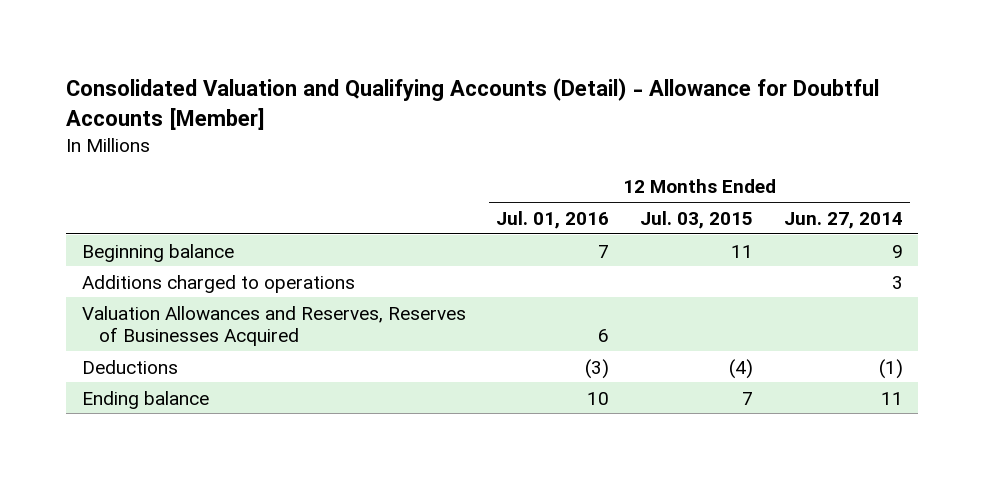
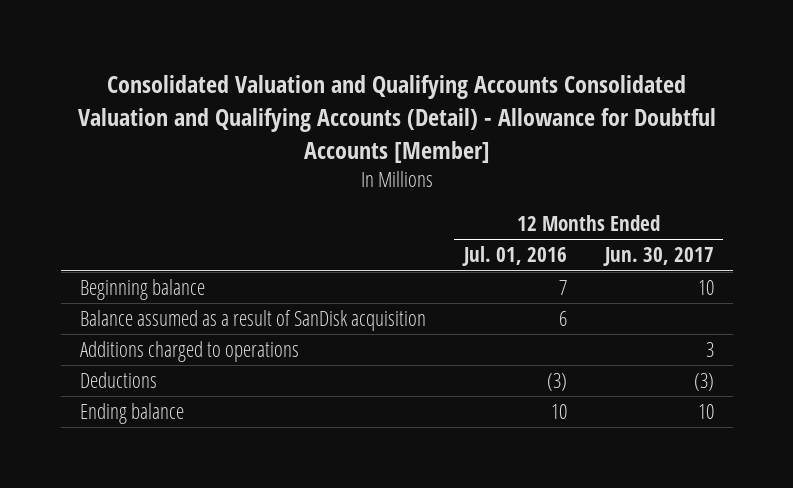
- Consolidated Valuation and Qualifying Accounts (Detail) - Allowance for Doubtful Accounts [Member]
+ Consolidated Valuation and Qualifying Accounts Consolidated Valuation and Qualifying Accounts (Detail) - Allowance for Doubtful Accounts [Member]
- | 12 Months Ended Jul. 01, 2016 | 12 Months Ended Jul. 03, 2015 | 12 Months Ended Jun. 27, 2014
+ | 12 Months Ended Jul. 01, 2016 | 12 Months Ended Jun. 30, 2017
+ Balance assumed as a result of SanDisk acquisition | 6 |
- Valuation Allowances and Reserves, Reserves of Businesses Acquired | 6 | |

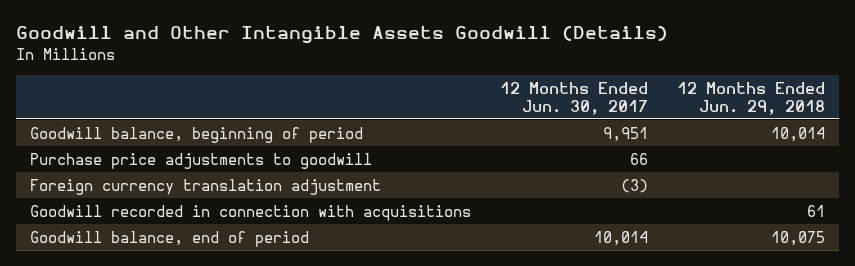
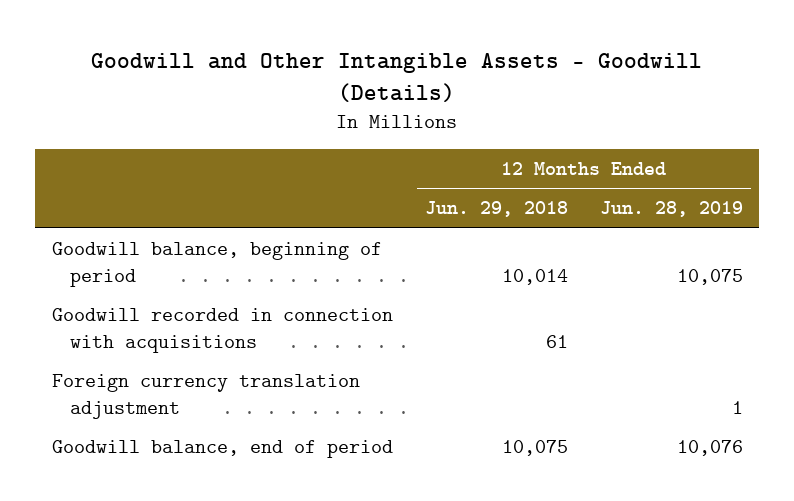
- Goodwill and Other Intangible Assets Goodwill (Details)
+ Goodwill and Other Intangible Assets - Goodwill (Details)
- | 12 Months Ended Jun. 30, 2017 | 12 Months Ended Jun. 29, 2018
+ | 12 Months Ended Jun. 29, 2018 | 12 Months Ended Jun. 28, 2019
- Purchase price adjustments to goodwill | 66 |
moved down: Foreign currency translation adjustment | | 1

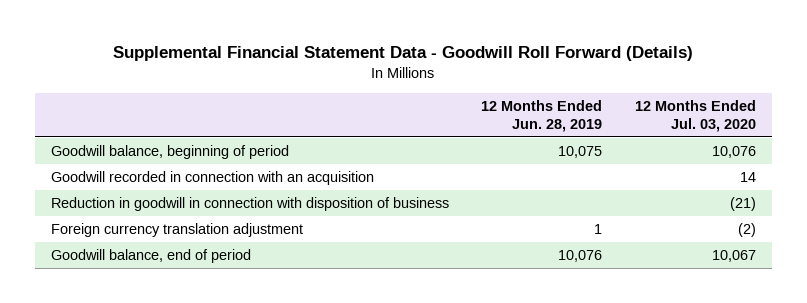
- Goodwill and Other Intangible Assets - Goodwill (Details)
+ Supplemental Financial Statement Data - Goodwill Roll Forward (Details)
- | 12 Months Ended Jun. 29, 2018 | 12 Months Ended Jun. 28, 2019
+ | 12 Months Ended Jun. 28, 2019 | 12 Months Ended Jul. 03, 2020
- Goodwill recorded in connection with acquisitions | 61 |
+ Goodwill recorded in connection with an acquisition | | 14
+ Reduction in goodwill in connection with disposition of business | | (21)

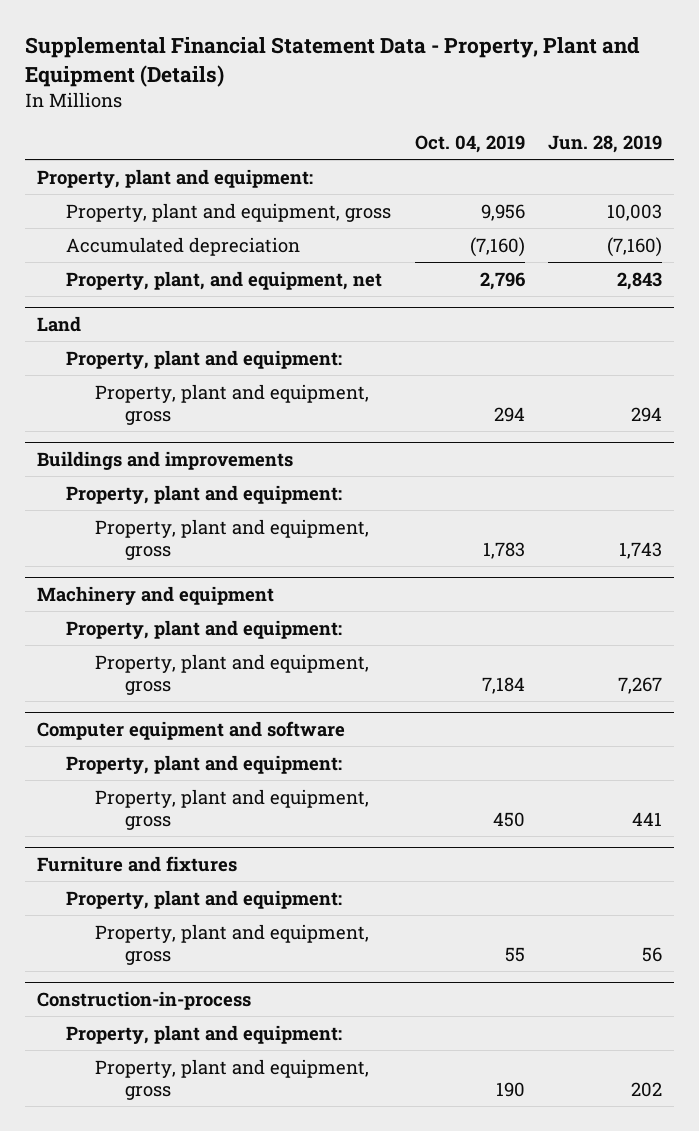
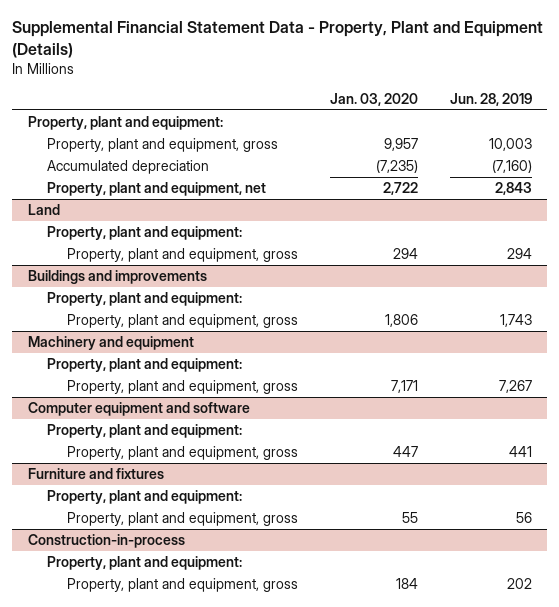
- | Oct. 04, 2019 | Jun. 28, 2019
+ | Jan. 03, 2020 | Jun. 28, 2019
- Property, plant, and equipment, net | 2,796 | 2,843
+ Property, plant and equipment, net | 2,722 | 2,843

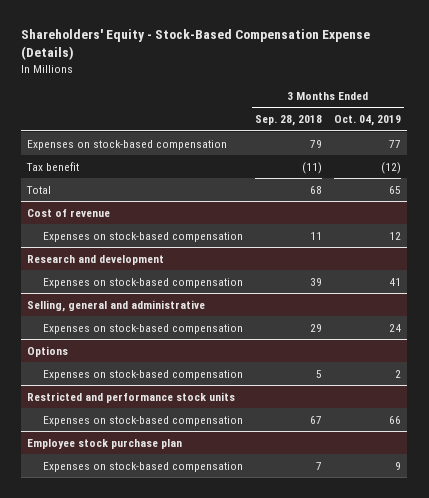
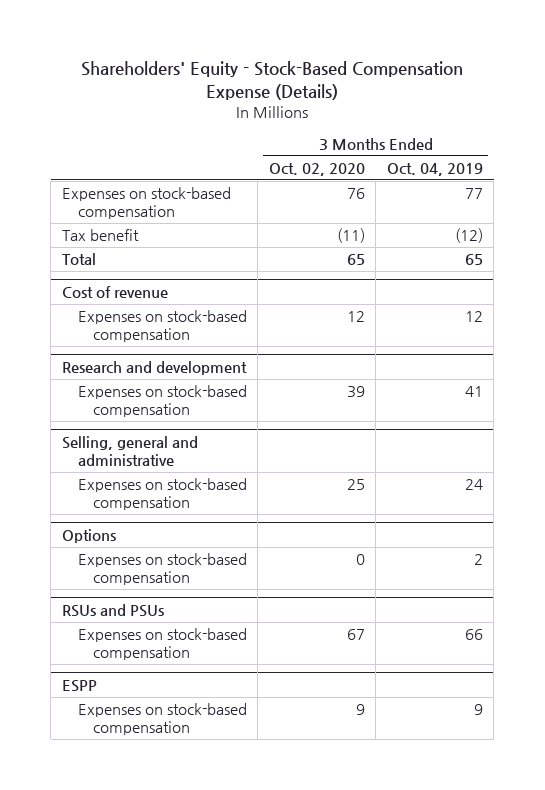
- | 3 Months Ended Sep. 28, 2018 | 3 Months Ended Oct. 04, 2019
+ | 3 Months Ended Oct. 02, 2020 | 3 Months Ended Oct. 04, 2019
- Restricted and performance stock units
+ RSUs and PSUs
- Employee stock purchase plan
+ ESPP

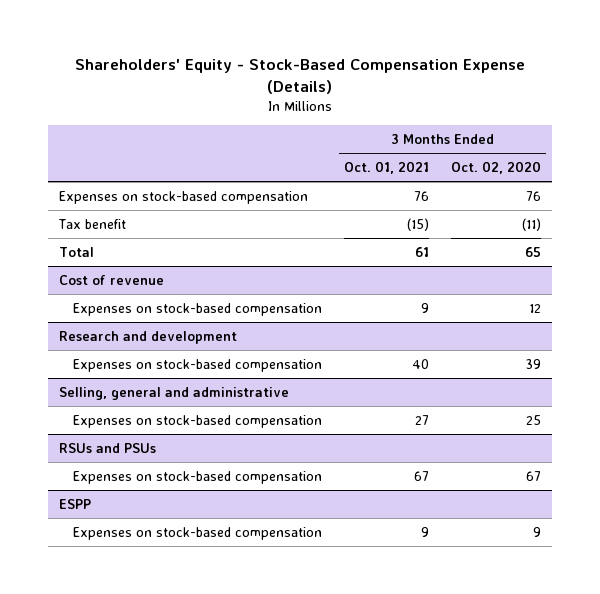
- | 3 Months Ended Oct. 02, 2020 | 3 Months Ended Oct. 04, 2019
+ | 3 Months Ended Oct. 01, 2021 | 3 Months Ended Oct. 02, 2020
- Options
- Expenses on stock-based compensation | 0 | 2

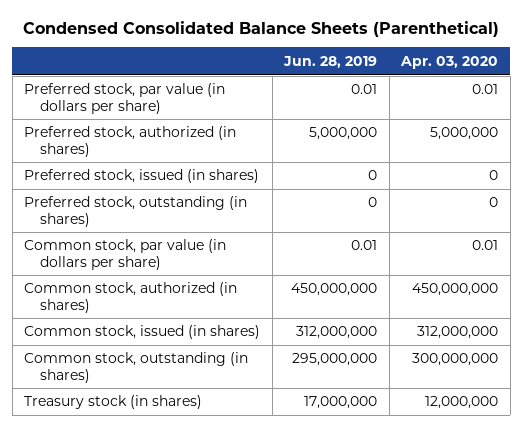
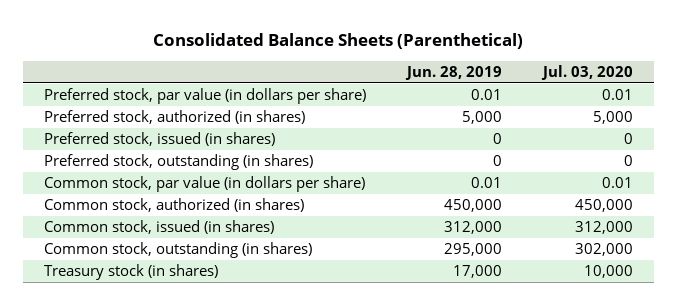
- Condensed Consolidated Balance Sheets (Parenthetical)
+ Consolidated Balance Sheets (Parenthetical)
- | Jun. 28, 2019 | Apr. 03, 2020
+ | Jun. 28, 2019 | Jul. 03, 2020
- Preferred stock, authorized (in shares) | 5,000,000 | 5,000,000
+ Preferred stock, authorized (in shares) | 5,000 | 5,000
- Common stock, authorized (in shares) | 450,000,000 | 450,000,000
- Common stock, issued (in shares) | 312,000,000 | 312,000,000
- Common stock, outstanding (in shares) | 295,000,000 | 300,000,000
- Treasury stock (in shares) | 17,000,000 | 12,000,000
+ Common stock, authorized (in shares) | 450,000 | 450,000
+ Common stock, issued (in shares) | 312,000 | 312,000
+ Common stock, outstanding (in shares) | 295,000 | 302,000
+ Treasury stock (in shares) | 17,000 | 10,000

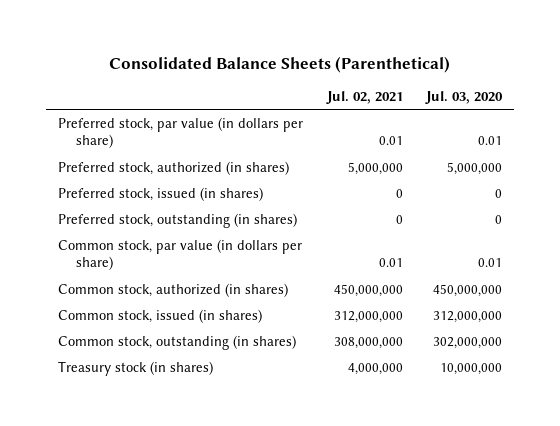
- | Jun. 28, 2019 | Jul. 03, 2020
+ | Jul. 02, 2021 | Jul. 03, 2020
- Preferred stock, authorized (in shares) | 5,000 | 5,000
+ Preferred stock, authorized (in shares) | 5,000,000 | 5,000,000
- Common stock, authorized (in shares) | 450,000 | 450,000
- Common stock, issued (in shares) | 312,000 | 312,000
- Common stock, outstanding (in shares) | 295,000 | 302,000
- Treasury stock (in shares) | 17,000 | 10,000
+ Common stock, authorized (in shares) | 450,000,000 | 450,000,000
+ Common stock, issued (in shares) | 312,000,000 | 312,000,000
+ Common stock, outstanding (in shares) | 308,000,000 | 302,000,000
+ Treasury stock (in shares) | 4,000,000 | 10,000,000

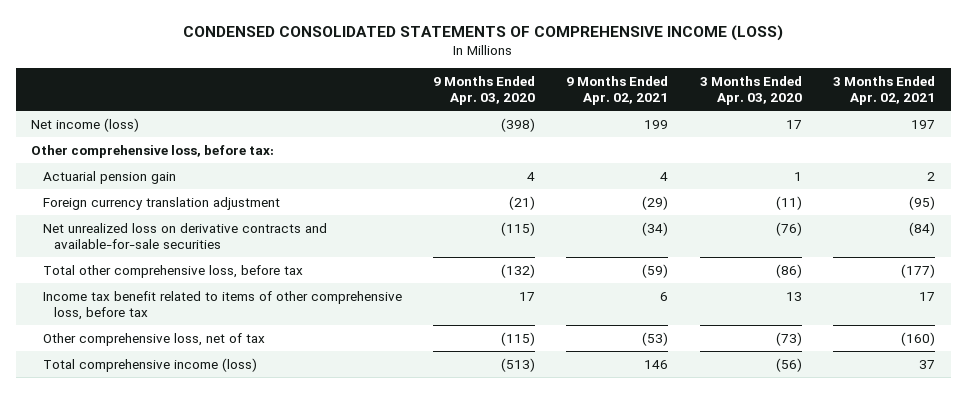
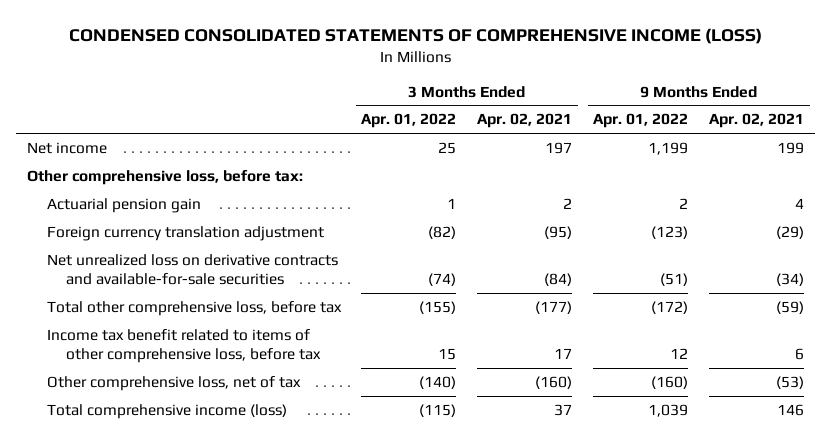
- | 9 Months Ended Apr. 03, 2020 | 9 Months Ended Apr. 02, 2021 | 3 Months Ended Apr. 03, 2020 | 3 Months Ended Apr. 02, 2021
+ | 3 Months Ended Apr. 01, 2022 | 3 Months Ended Apr. 02, 2021 | 9 Months Ended Apr. 01, 2022 | 9 Months Ended Apr. 02, 2021
- Net income (loss) | (398) | 199 | 17 | 197
+ Net income | 25 | 197 | 1,199 | 199

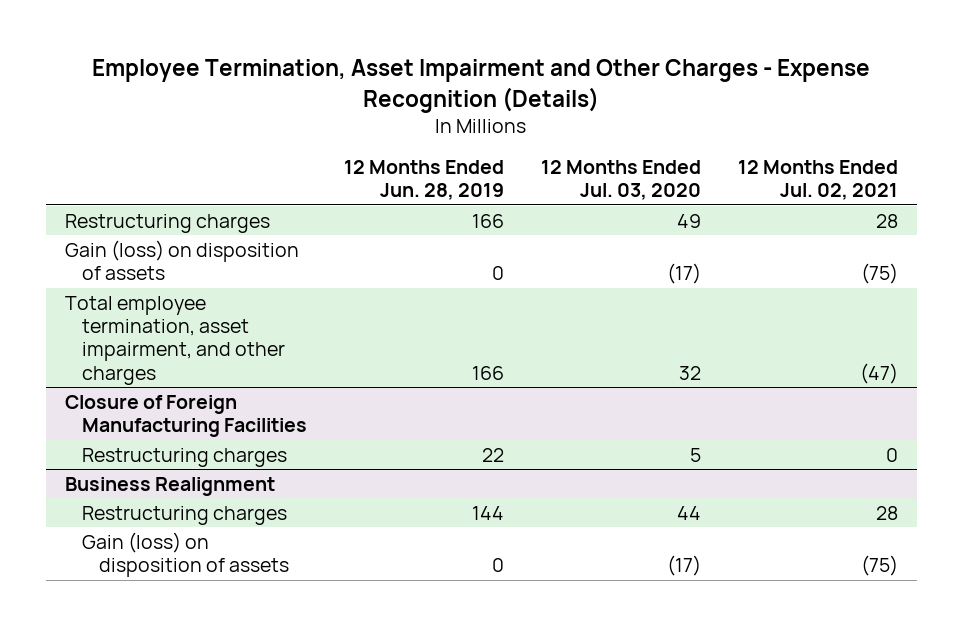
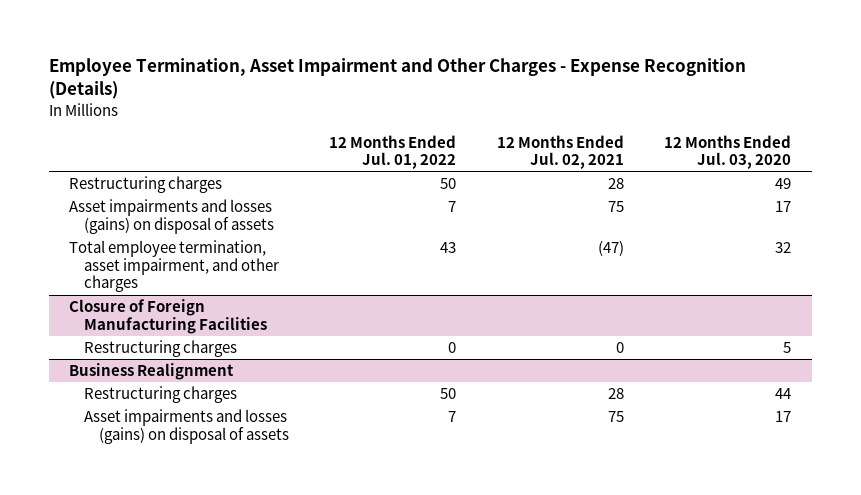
- | 12 Months Ended Jun. 28, 2019 | 12 Months Ended Jul. 03, 2020 | 12 Months Ended Jul. 02, 2021
+ | 12 Months Ended Jul. 01, 2022 | 12 Months Ended Jul. 02, 2021 | 12 Months Ended Jul. 03, 2020
- Gain (loss) on disposition of assets | 0 | (17) | (75)
+ Asset impairments and losses (gains) on disposal of assets | 7 | 75 | 17
@ Business Realignment
- Gain (loss) on disposition of assets | 0 | (17) | (75)
+ Asset impairments and losses (gains) on disposal of assets | 7 | 75 | 17

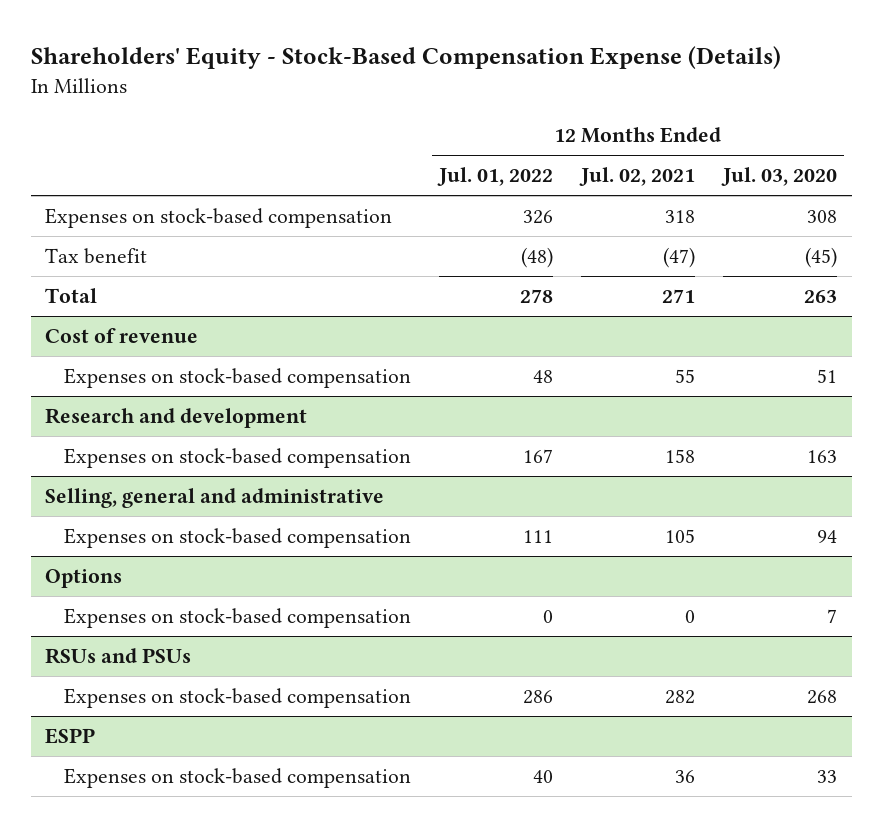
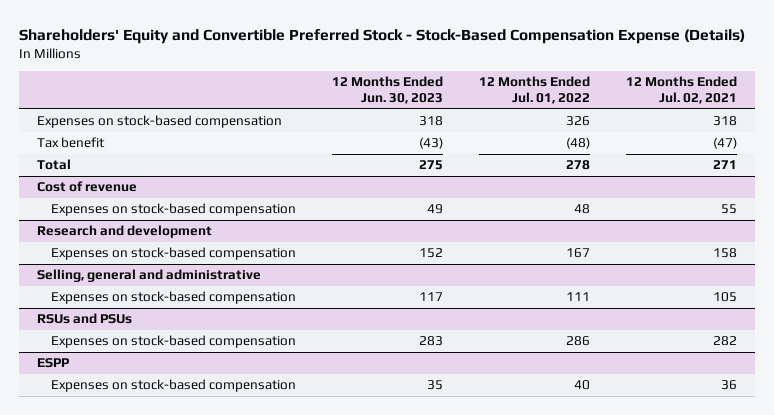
- Shareholders' Equity - Stock-Based Compensation Expense (Details)
+ Shareholders' Equity and Convertible Preferred Stock - Stock-Based Compensation Expense (Details)
- | 12 Months Ended Jul. 01, 2022 | 12 Months Ended Jul. 02, 2021 | 12 Months Ended Jul. 03, 2020
+ | 12 Months Ended Jun. 30, 2023 | 12 Months Ended Jul. 01, 2022 | 12 Months Ended Jul. 02, 2021
- Options
- Expenses on stock-based compensation | 0 | 0 | 7

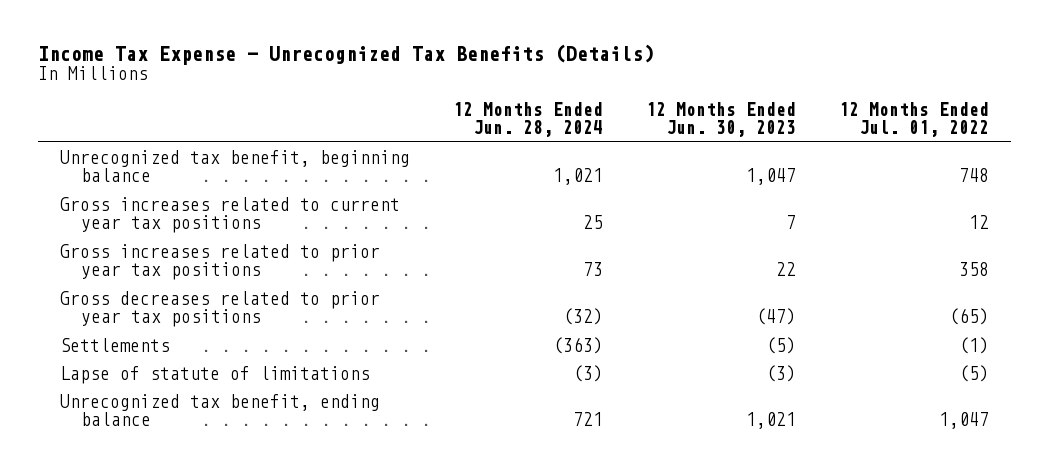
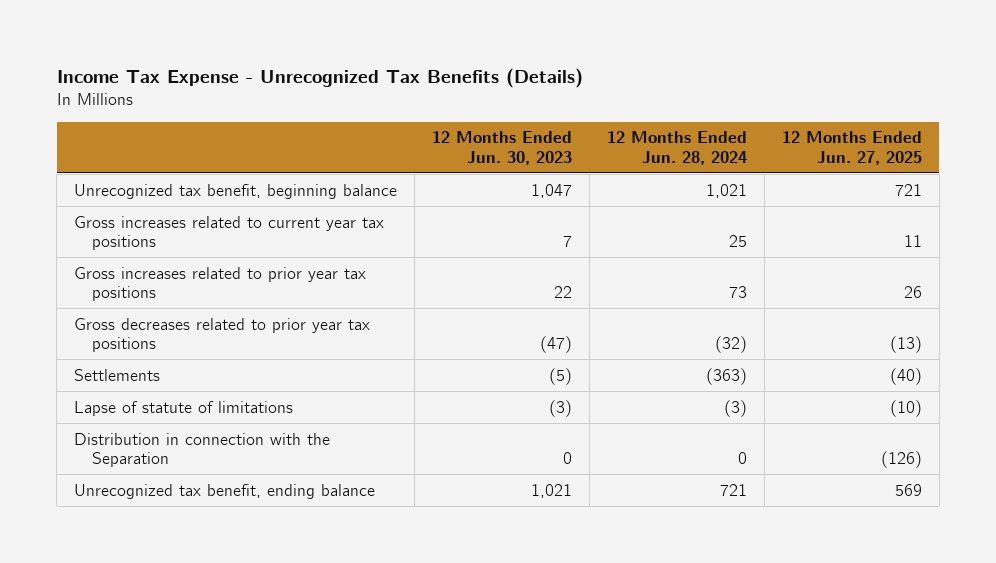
- | 12 Months Ended Jun. 28, 2024 | 12 Months Ended Jun. 30, 2023 | 12 Months Ended Jul. 01, 2022
+ | 12 Months Ended Jun. 30, 2023 | 12 Months Ended Jun. 28, 2024 | 12 Months Ended Jun. 27, 2025
+ Distribution in connection with the Separation | 0 | 0 | (126)

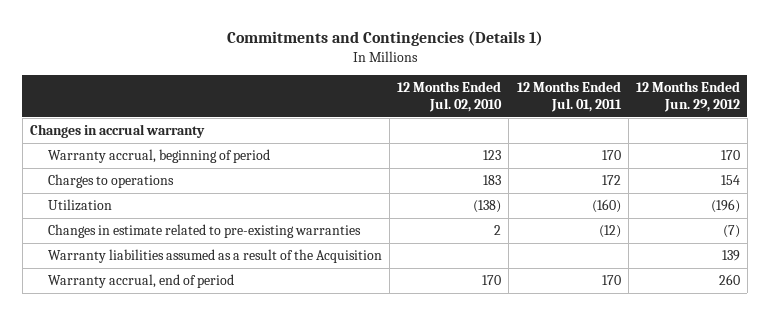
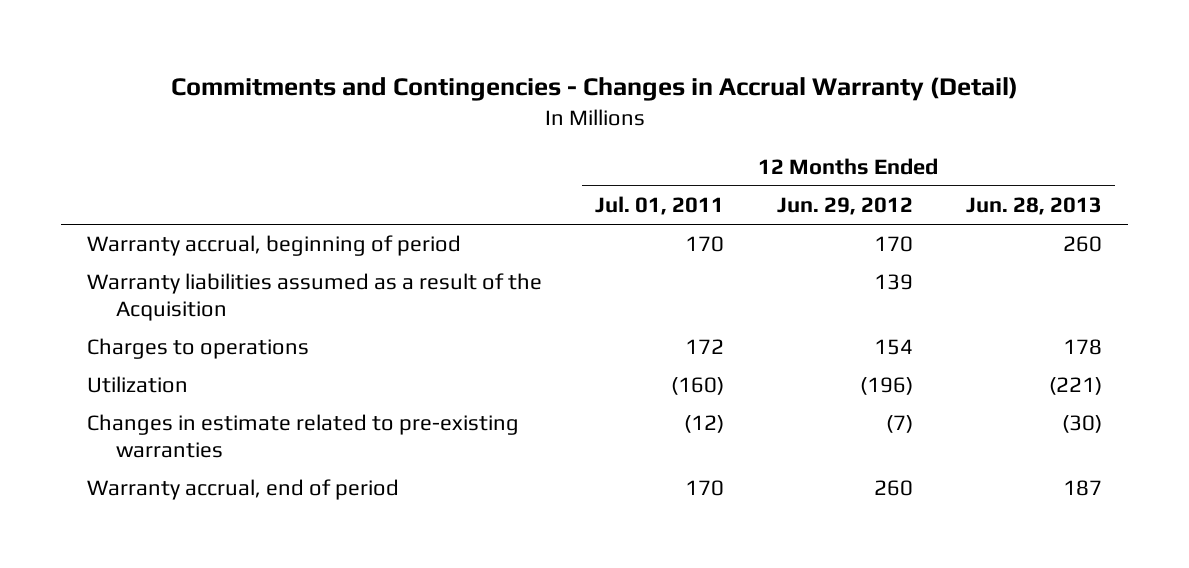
- Commitments and Contingencies (Details 1)
+ Commitments and Contingencies - Changes in Accrual Warranty (Detail)
- | 12 Months Ended Jul. 02, 2010 | 12 Months Ended Jul. 01, 2011 | 12 Months Ended Jun. 29, 2012
+ | 12 Months Ended Jul. 01, 2011 | 12 Months Ended Jun. 29, 2012 | 12 Months Ended Jun. 28, 2013
- Changes in accrual warranty
moved up: Warranty liabilities assumed as a result of the Acquisition | | 139 |

